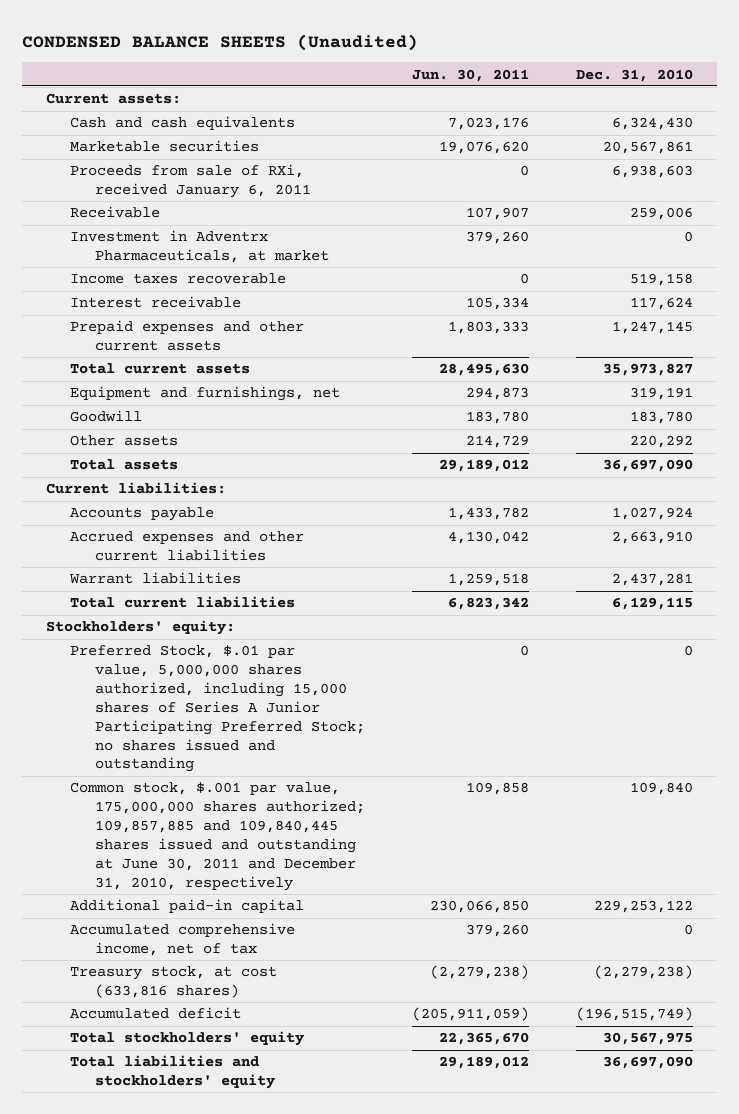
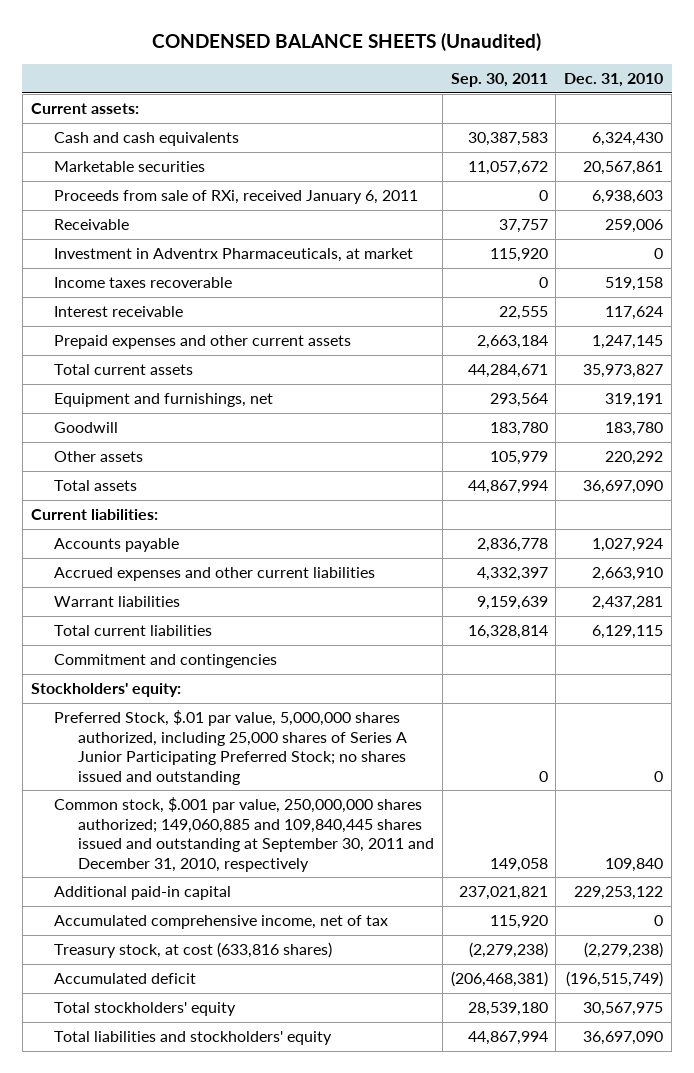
- | Jun. 30, 2011 | Dec. 31, 2010
+ | Sep. 30, 2011 | Dec. 31, 2010
+ Commitment and contingencies
- Preferred Stock, $.01 par value, 5,000,000 shares authorized, including 15,000 shares of Series A Junior Participating Preferred Stock; no shares issued and outstanding | 0 | 0
- Common stock, $.001 par value, 175,000,000 shares authorized; 109,857,885 and 109,840,445 shares issued and outstanding at June 30, 2011 and December 31, 2010, respectively | 109,858 | 109,840
+ Preferred Stock, $.01 par value, 5,000,000 shares authorized, including 25,000 shares of Series A Junior Participating Preferred Stock; no shares issued and outstanding | 0 | 0
+ Common stock, $.001 par value, 250,000,000 shares authorized; 149,060,885 and 109,840,445 shares issued and outstanding at September 30, 2011 and December 31, 2010, respectively | 149,058 | 109,840

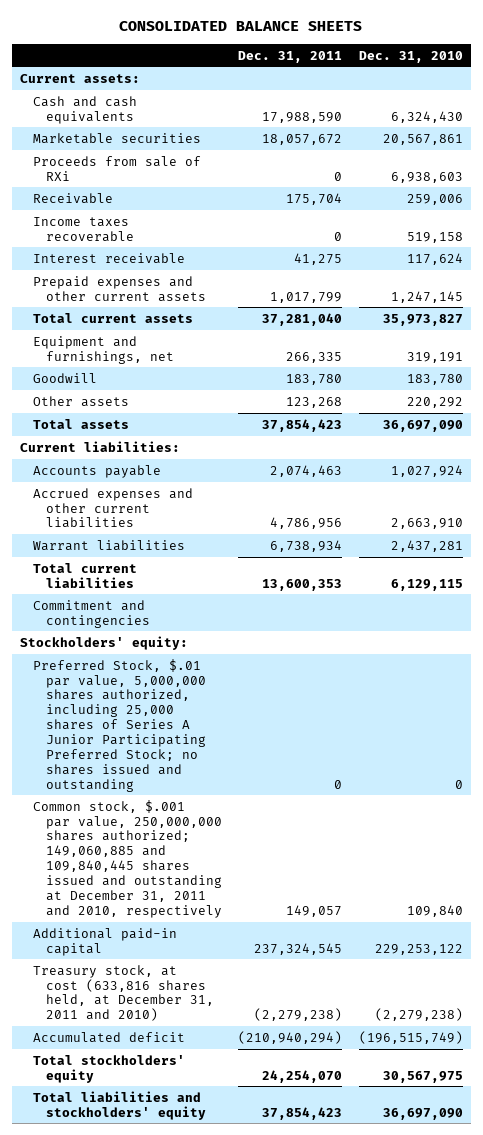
- CONDENSED BALANCE SHEETS (Unaudited)
+ CONSOLIDATED BALANCE SHEETS
- | Sep. 30, 2011 | Dec. 31, 2010
+ | Dec. 31, 2011 | Dec. 31, 2010
- Proceeds from sale of RXi, received January 6, 2011 | 0 | 6,938,603
+ Proceeds from sale of RXi | 0 | 6,938,603
- Investment in Adventrx Pharmaceuticals, at market | 115,920 | 0
- Common stock, $.001 par value, 250,000,000 shares authorized; 149,060,885 and 109,840,445 shares issued and outstanding at September 30, 2011 and December 31, 2010, respectively | 149,058 | 109,840
+ Common stock, $.001 par value, 250,000,000 shares authorized; 149,060,885 and 109,840,445 shares issued and outstanding at December 31, 2011 and 2010, respectively | 149,057 | 109,840
- Accumulated comprehensive income, net of tax | 115,920 | 0
- Treasury stock, at cost (633,816 shares) | (2,279,238) | (2,279,238)
+ Treasury stock, at cost (633,816 shares held, at December 31, 2011 and 2010) | (2,279,238) | (2,279,238)

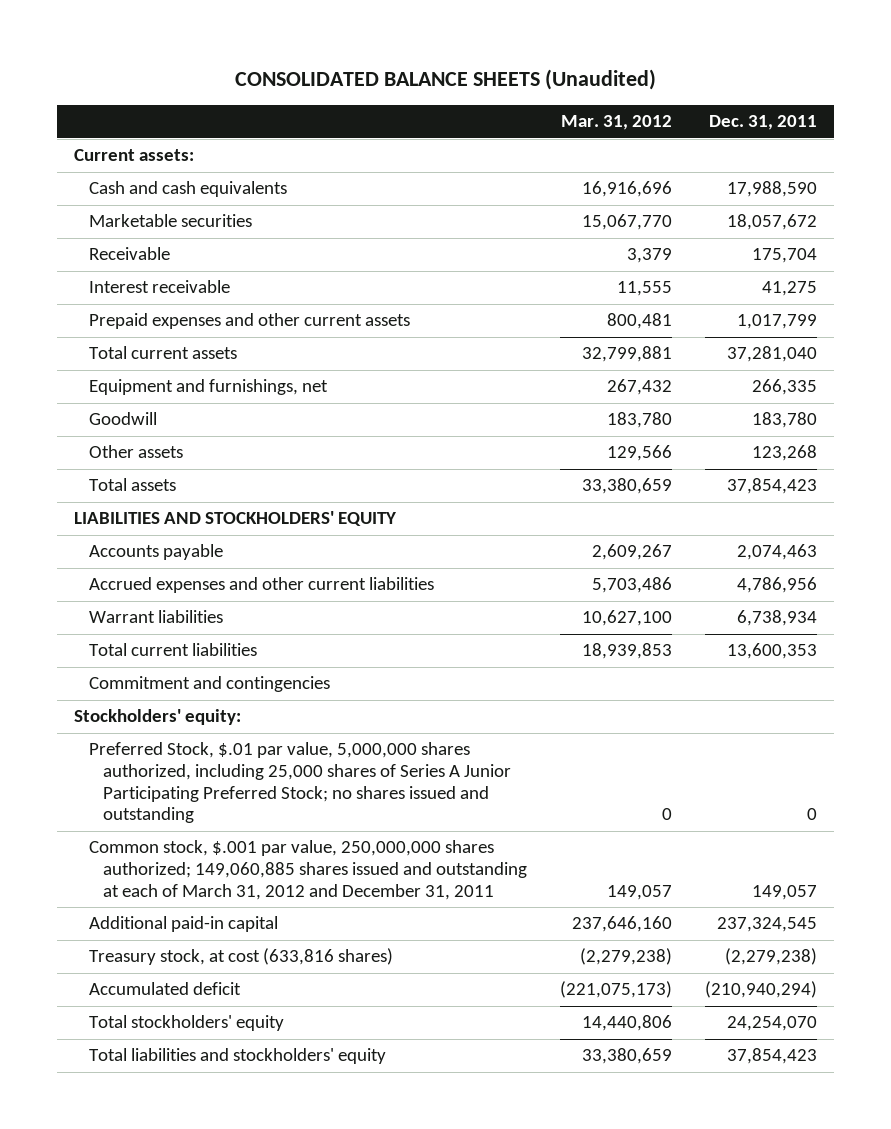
- CONSOLIDATED BALANCE SHEETS
+ CONSOLIDATED BALANCE SHEETS (Unaudited)
- | Dec. 31, 2011 | Dec. 31, 2010
+ | Mar. 31, 2012 | Dec. 31, 2011
- Proceeds from sale of RXi | 0 | 6,938,603
- Income taxes recoverable | 0 | 519,158
- Current liabilities:
+ LIABILITIES AND STOCKHOLDERS' EQUITY
- Common stock, $.001 par value, 250,000,000 shares authorized; 149,060,885 and 109,840,445 shares issued and outstanding at December 31, 2011 and 2010, respectively | 149,057 | 109,840
+ Common stock, $.001 par value, 250,000,000 shares authorized; 149,060,885 shares issued and outstanding at each of March 31, 2012 and December 31, 2011 | 149,057 | 149,057
- Treasury stock, at cost (633,816 shares held, at December 31, 2011 and 2010) | (2,279,238) | (2,279,238)
+ Treasury stock, at cost (633,816 shares) | (2,279,238) | (2,279,238)

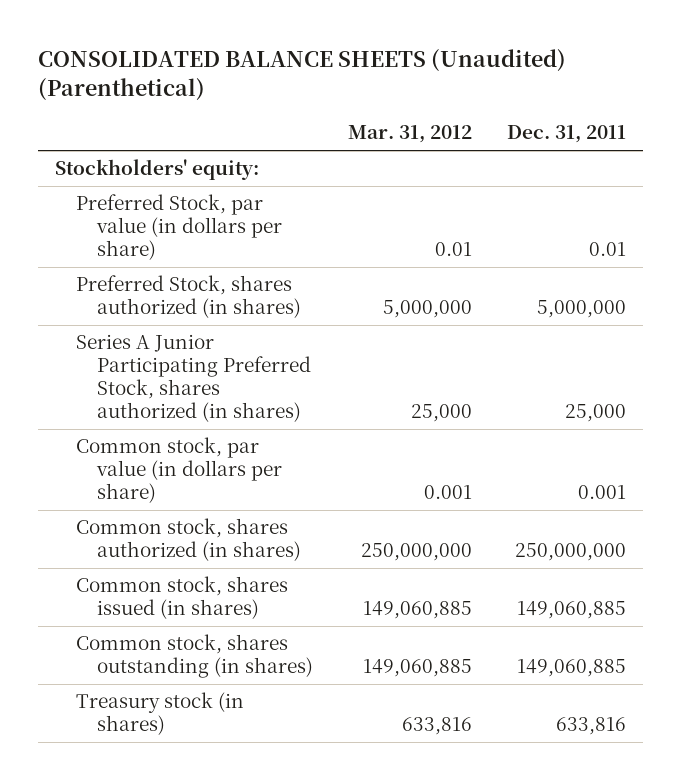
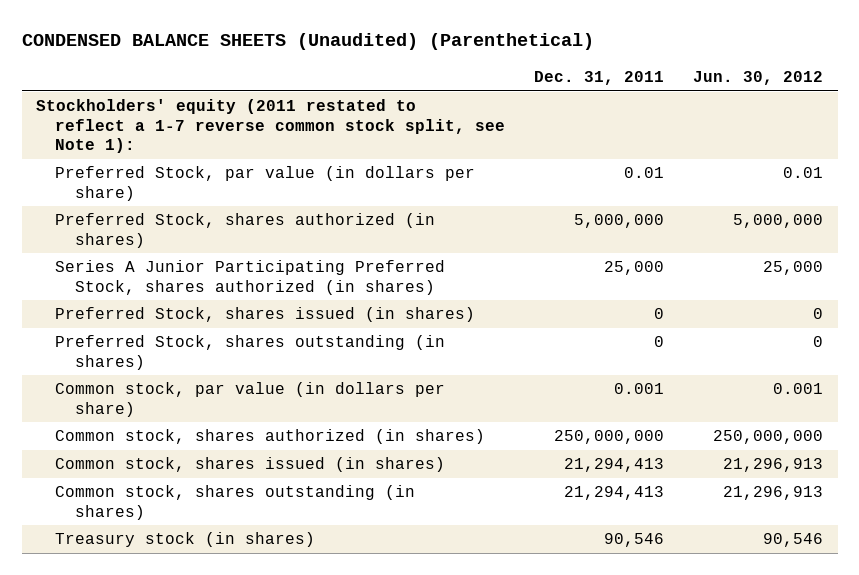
- CONSOLIDATED BALANCE SHEETS (Unaudited) (Parenthetical)
+ CONDENSED BALANCE SHEETS (Unaudited) (Parenthetical)
- | Mar. 31, 2012 | Dec. 31, 2011
+ | Dec. 31, 2011 | Jun. 30, 2012
- Stockholders' equity:
+ Stockholders' equity (2011 restated to reflect a 1-7 reverse common stock split, see Note 1):
+ Preferred Stock, shares issued (in shares) | 0 | 0
+ Preferred Stock, shares outstanding (in shares) | 0 | 0
- Common stock, shares issued (in shares) | 149,060,885 | 149,060,885
- Common stock, shares outstanding (in shares) | 149,060,885 | 149,060,885
- Treasury stock (in shares) | 633,816 | 633,816
+ Common stock, shares issued (in shares) | 21,294,413 | 21,296,913
+ Common stock, shares outstanding (in shares) | 21,294,413 | 21,296,913
+ Treasury stock (in shares) | 90,546 | 90,546

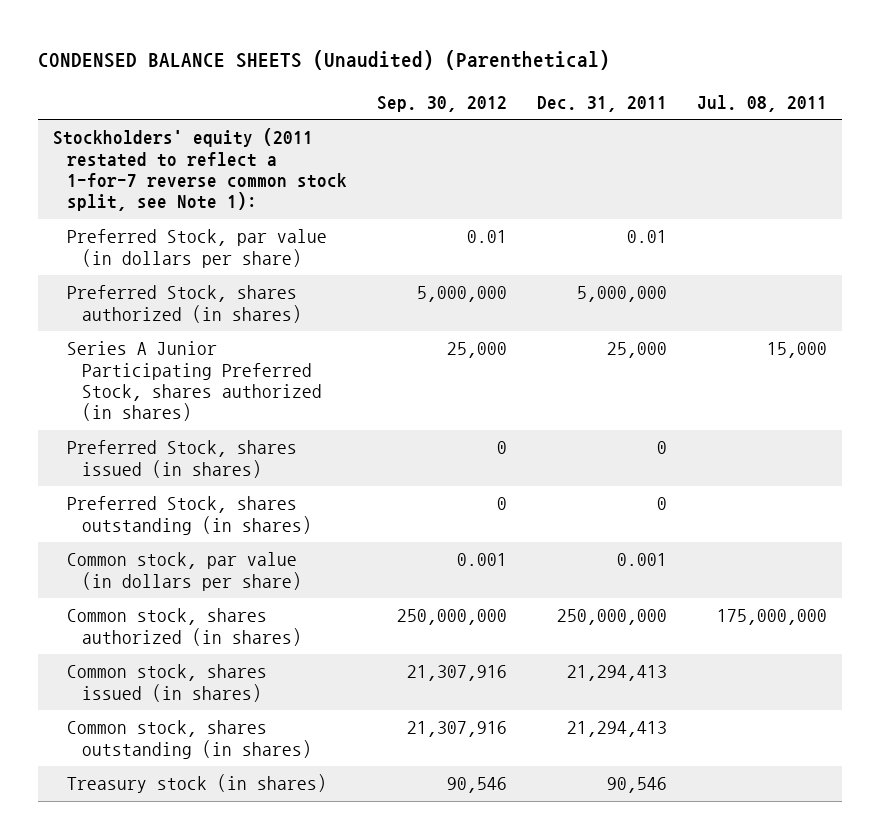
- | Dec. 31, 2011 | Jun. 30, 2012
+ | Sep. 30, 2012 | Dec. 31, 2011 | Jul. 08, 2011
- Stockholders' equity (2011 restated to reflect a 1-7 reverse common stock split, see Note 1):
+ Stockholders' equity (2011 restated to reflect a 1-for-7 reverse common stock split, see Note 1):

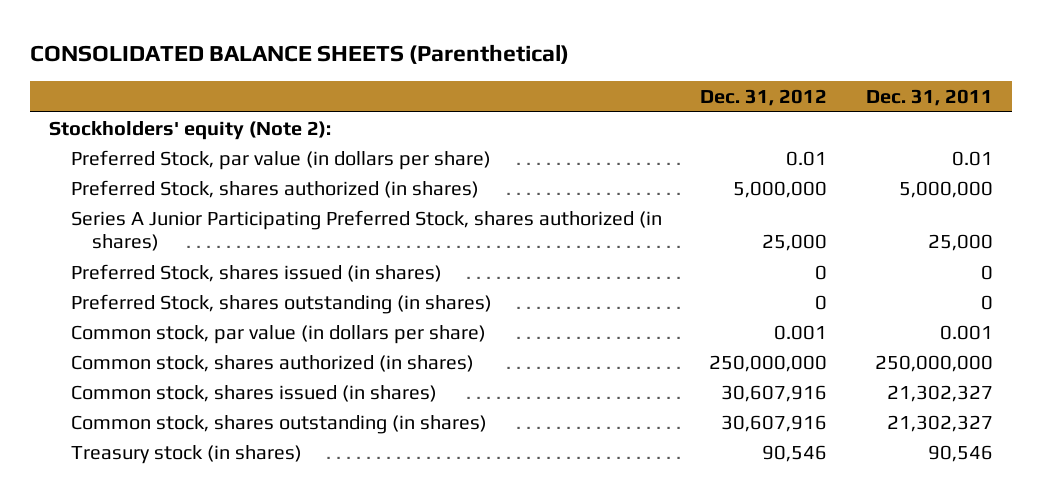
- CONDENSED BALANCE SHEETS (Unaudited) (Parenthetical)
+ CONSOLIDATED BALANCE SHEETS (Parenthetical)
- | Sep. 30, 2012 | Dec. 31, 2011 | Jul. 08, 2011
+ | Dec. 31, 2012 | Dec. 31, 2011
- Stockholders' equity (2011 restated to reflect a 1-for-7 reverse common stock split, see Note 1):
+ Stockholders' equity (Note 2):
- Common stock, shares issued (in shares) | 21,307,916 | 21,294,413 |
- Common stock, shares outstanding (in shares) | 21,307,916 | 21,294,413 |
+ Common stock, shares issued (in shares) | 30,607,916 | 21,302,327
+ Common stock, shares outstanding (in shares) | 30,607,916 | 21,302,327

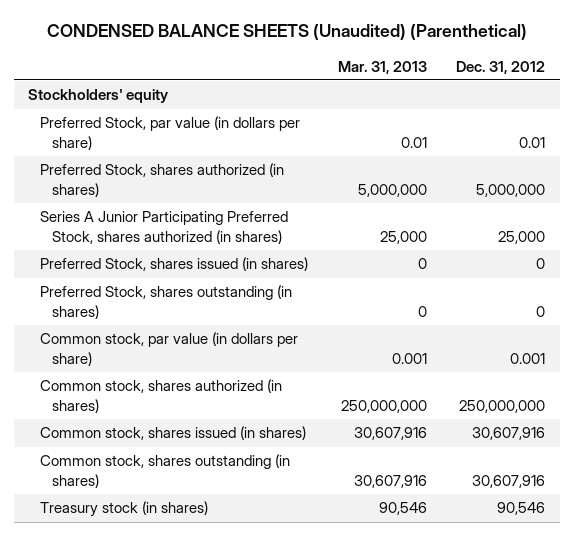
- CONSOLIDATED BALANCE SHEETS (Parenthetical)
+ CONDENSED BALANCE SHEETS (Unaudited) (Parenthetical)
- | Dec. 31, 2012 | Dec. 31, 2011
+ | Mar. 31, 2013 | Dec. 31, 2012
- Stockholders' equity (Note 2):
+ Stockholders' equity

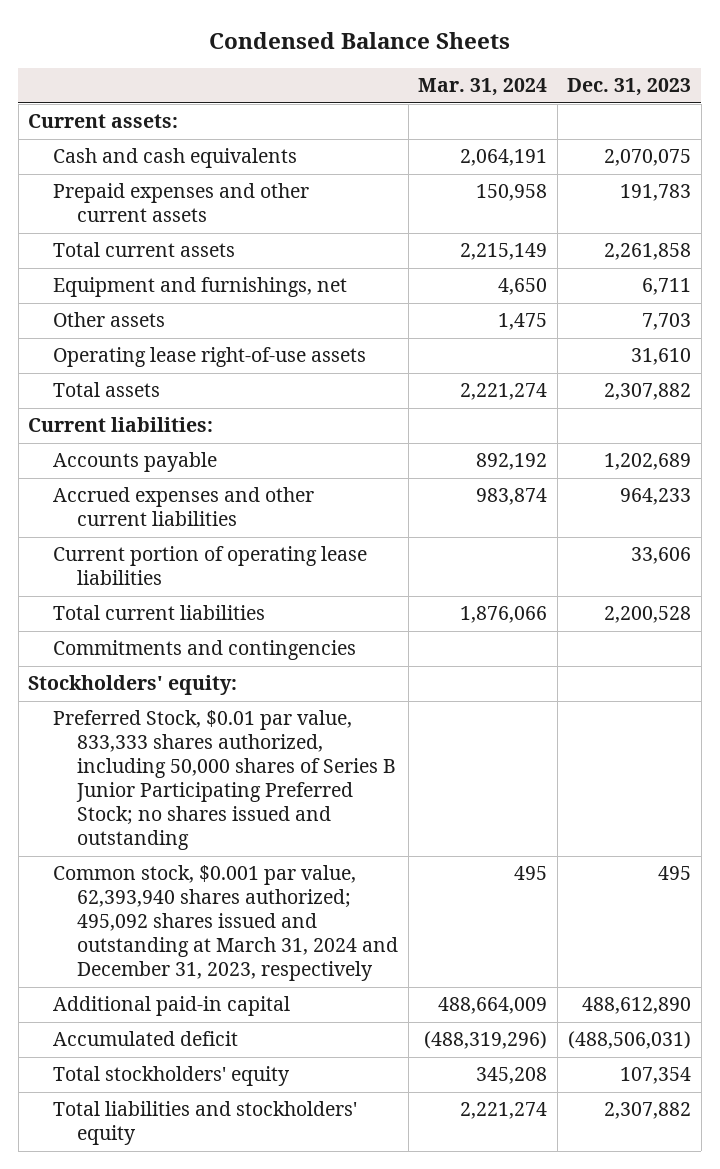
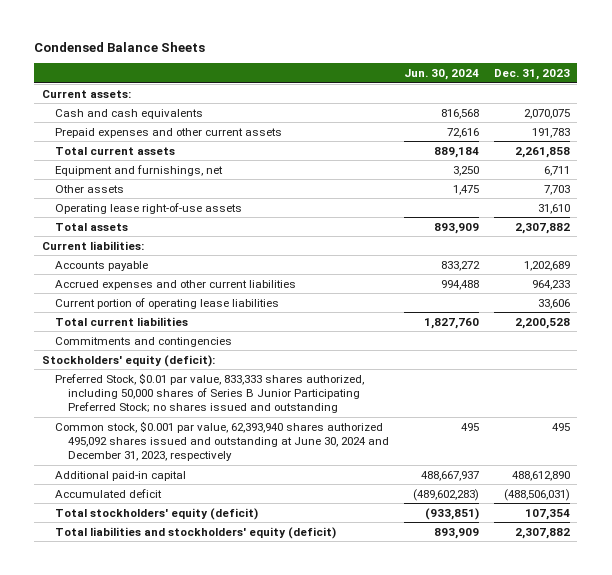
- | Mar. 31, 2024 | Dec. 31, 2023
+ | Jun. 30, 2024 | Dec. 31, 2023
- Stockholders' equity:
+ Stockholders' equity (deficit):
- Common stock, $0.001 par value, 62,393,940 shares authorized; 495,092 shares issued and outstanding at March 31, 2024 and December 31, 2023, respectively | 495 | 495
+ Common stock, $0.001 par value, 62,393,940 shares authorized 495,092 shares issued and outstanding at June 30, 2024 and December 31, 2023, respectively | 495 | 495
- Total stockholders' equity | 345,208 | 107,354
- Total liabilities and stockholders' equity | 2,221,274 | 2,307,882
+ Total stockholders' equity (deficit) | (933,851) | 107,354
+ Total liabilities and stockholders' equity (deficit) | 893,909 | 2,307,882

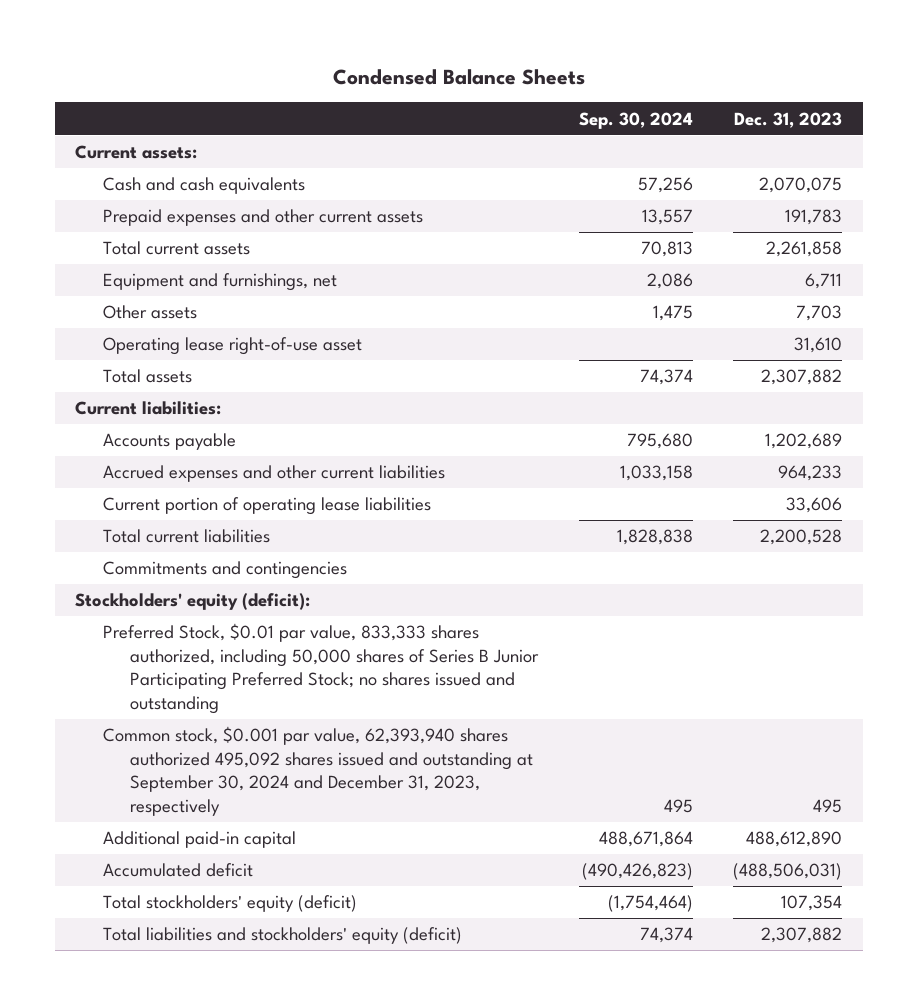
- | Jun. 30, 2024 | Dec. 31, 2023
+ | Sep. 30, 2024 | Dec. 31, 2023
- Operating lease right-of-use assets | | 31,610
+ Operating lease right-of-use asset | | 31,610
- Common stock, $0.001 par value, 62,393,940 shares authorized 495,092 shares issued and outstanding at June 30, 2024 and December 31, 2023, respectively | 495 | 495
+ Common stock, $0.001 par value, 62,393,940 shares authorized 495,092 shares issued and outstanding at September 30, 2024 and December 31, 2023, respectively | 495 | 495

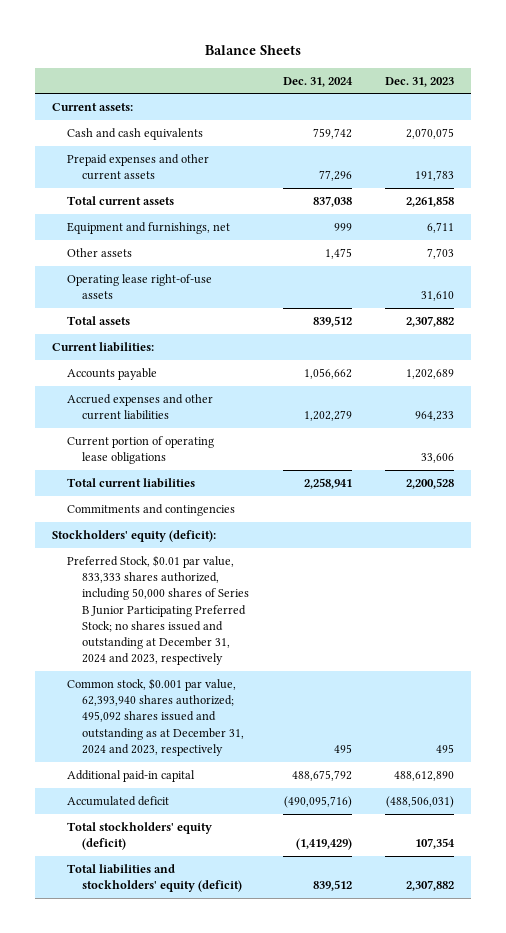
- Condensed Balance Sheets
+ Balance Sheets
- | Sep. 30, 2024 | Dec. 31, 2023
+ | Dec. 31, 2024 | Dec. 31, 2023
- Operating lease right-of-use asset | | 31,610
+ Operating lease right-of-use assets | | 31,610
- Current portion of operating lease liabilities | | 33,606
+ Current portion of operating lease obligations | | 33,606
- Preferred Stock, $0.01 par value, 833,333 shares authorized, including 50,000 shares of Series B Junior Participating Preferred Stock; no shares issued and outstanding
- Common stock, $0.001 par value, 62,393,940 shares authorized 495,092 shares issued and outstanding at September 30, 2024 and December 31, 2023, respectively | 495 | 495
+ Preferred Stock, $0.01 par value, 833,333 shares authorized, including 50,000 shares of Series B Junior Participating Preferred Stock; no shares issued and outstanding at December 31, 2024 and 2023, respectively
+ Common stock, $0.001 par value, 62,393,940 shares authorized; 495,092 shares issued and outstanding as at December 31, 2024 and 2023, respectively | 495 | 495

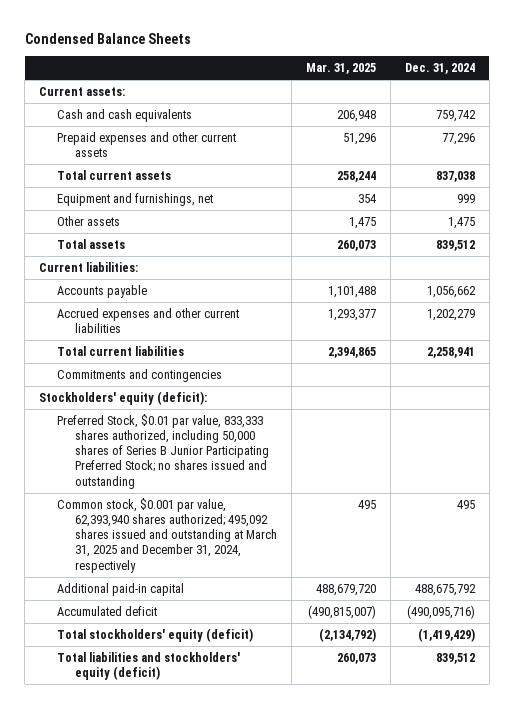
- Balance Sheets
+ Condensed Balance Sheets
- | Dec. 31, 2024 | Dec. 31, 2023
+ | Mar. 31, 2025 | Dec. 31, 2024
- Operating lease right-of-use assets | | 31,610
- Current portion of operating lease obligations | | 33,606
- Preferred Stock, $0.01 par value, 833,333 shares authorized, including 50,000 shares of Series B Junior Participating Preferred Stock; no shares issued and outstanding at December 31, 2024 and 2023, respectively
- Common stock, $0.001 par value, 62,393,940 shares authorized; 495,092 shares issued and outstanding as at December 31, 2024 and 2023, respectively | 495 | 495
+ Preferred Stock, $0.01 par value, 833,333 shares authorized, including 50,000 shares of Series B Junior Participating Preferred Stock; no shares issued and outstanding
+ Common stock, $0.001 par value, 62,393,940 shares authorized; 495,092 shares issued and outstanding at March 31, 2025 and December 31, 2024, respectively | 495 | 495

